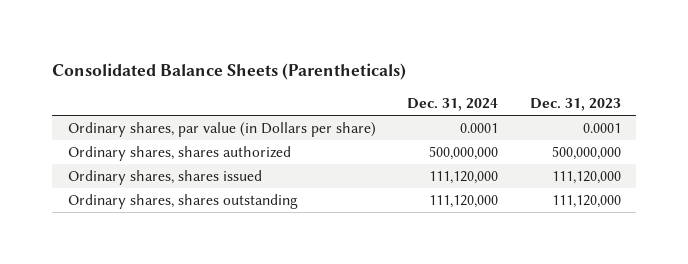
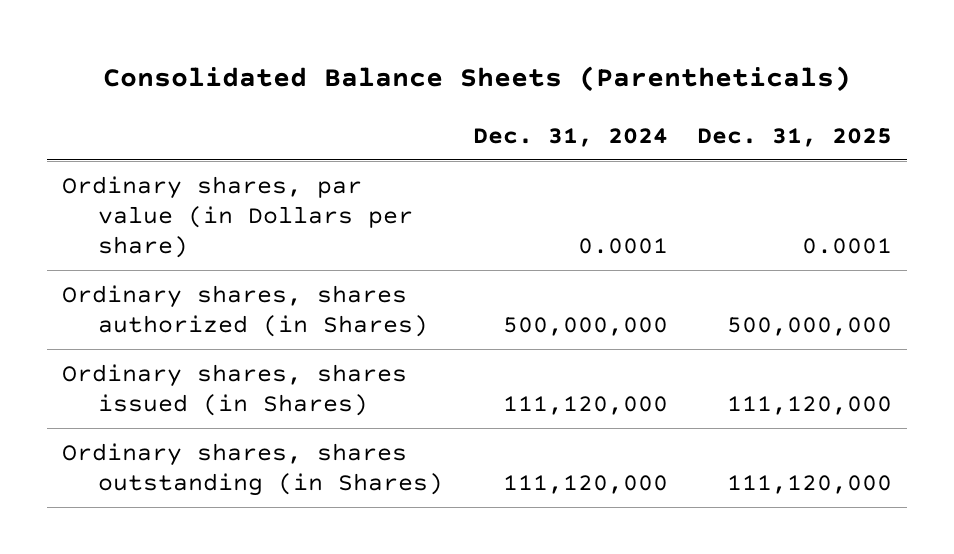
- | Dec. 31, 2024 | Dec. 31, 2023
+ | Dec. 31, 2024 | Dec. 31, 2025
- Ordinary shares, shares authorized | 500,000,000 | 500,000,000
- Ordinary shares, shares issued | 111,120,000 | 111,120,000
- Ordinary shares, shares outstanding | 111,120,000 | 111,120,000
+ Ordinary shares, shares authorized (in Shares) | 500,000,000 | 500,000,000
+ Ordinary shares, shares issued (in Shares) | 111,120,000 | 111,120,000
+ Ordinary shares, shares outstanding (in Shares) | 111,120,000 | 111,120,000

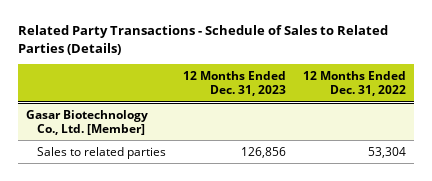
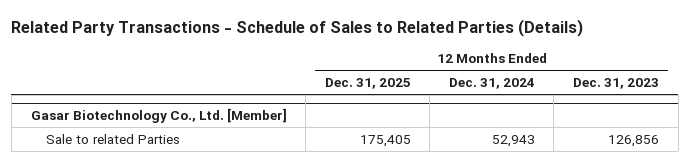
- | 12 Months Ended Dec. 31, 2023 | 12 Months Ended Dec. 31, 2022
+ | 12 Months Ended Dec. 31, 2025 | 12 Months Ended Dec. 31, 2024 | 12 Months Ended Dec. 31, 2023
@ Gasar Biotechnology Co., Ltd. [Member]
- Sales to related parties | 126,856 | 53,304
+ Sale to related Parties | 175,405 | 52,943 | 126,856

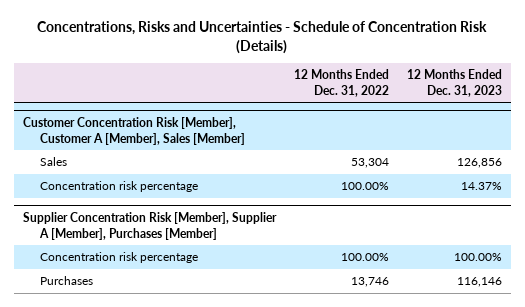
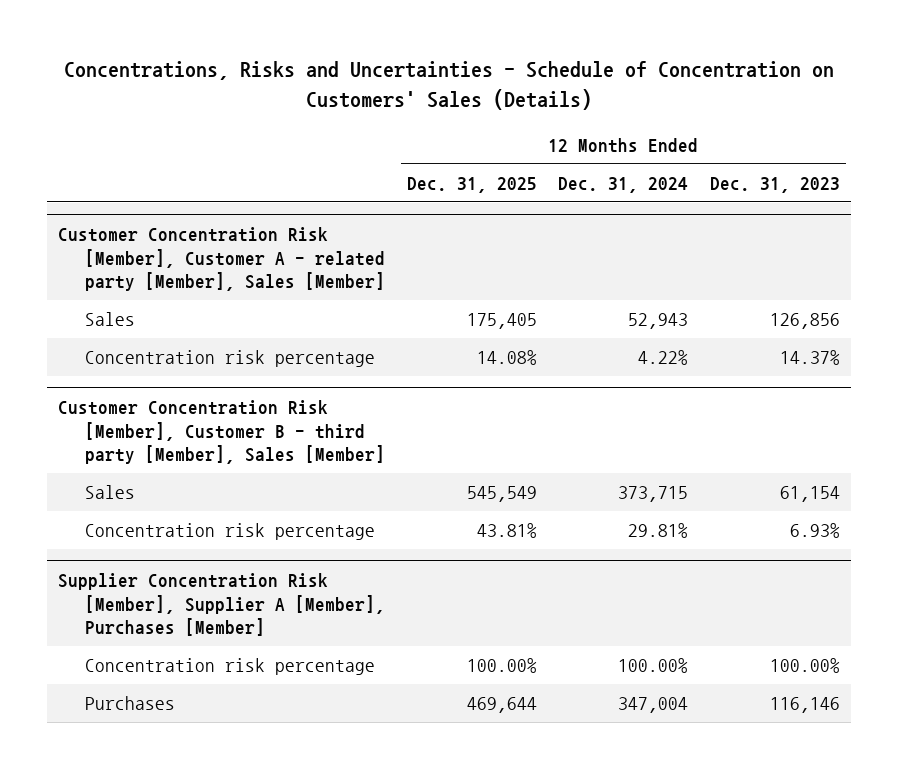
- Concentrations, Risks and Uncertainties - Schedule of Concentration Risk (Details)
+ Concentrations, Risks and Uncertainties - Schedule of Concentration on Customers' Sales (Details)
- | 12 Months Ended Dec. 31, 2022 | 12 Months Ended Dec. 31, 2023
+ | 12 Months Ended Dec. 31, 2025 | 12 Months Ended Dec. 31, 2024 | 12 Months Ended Dec. 31, 2023
- Customer Concentration Risk [Member], Customer A [Member], Sales [Member]
+ Customer Concentration Risk [Member], Customer A - related party [Member], Sales [Member]
+ Customer Concentration Risk [Member], Customer B - third party [Member], Sales [Member]
+ Sales | 545,549 | 373,715 | 61,154
+ Concentration risk percentage | 43.81% | 29.81% | 6.93%

